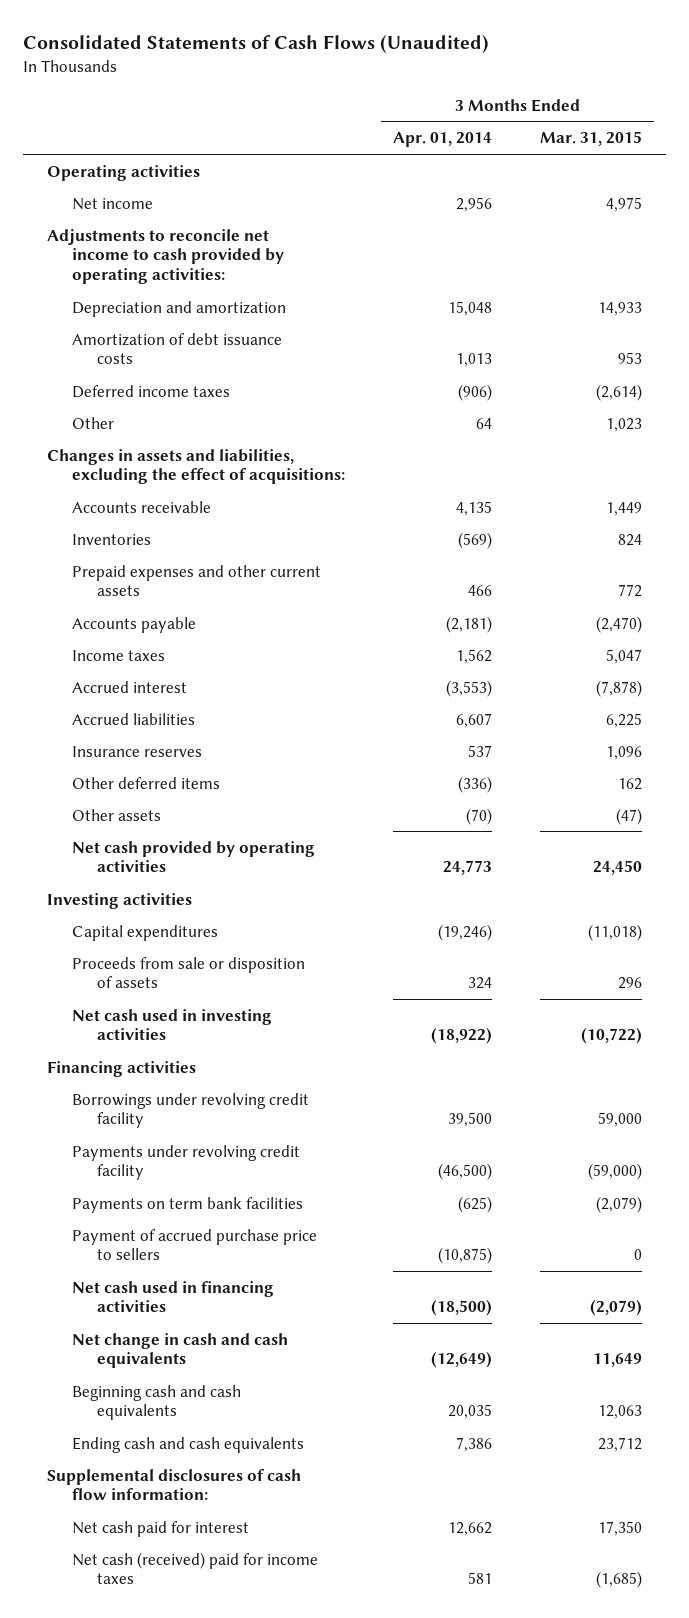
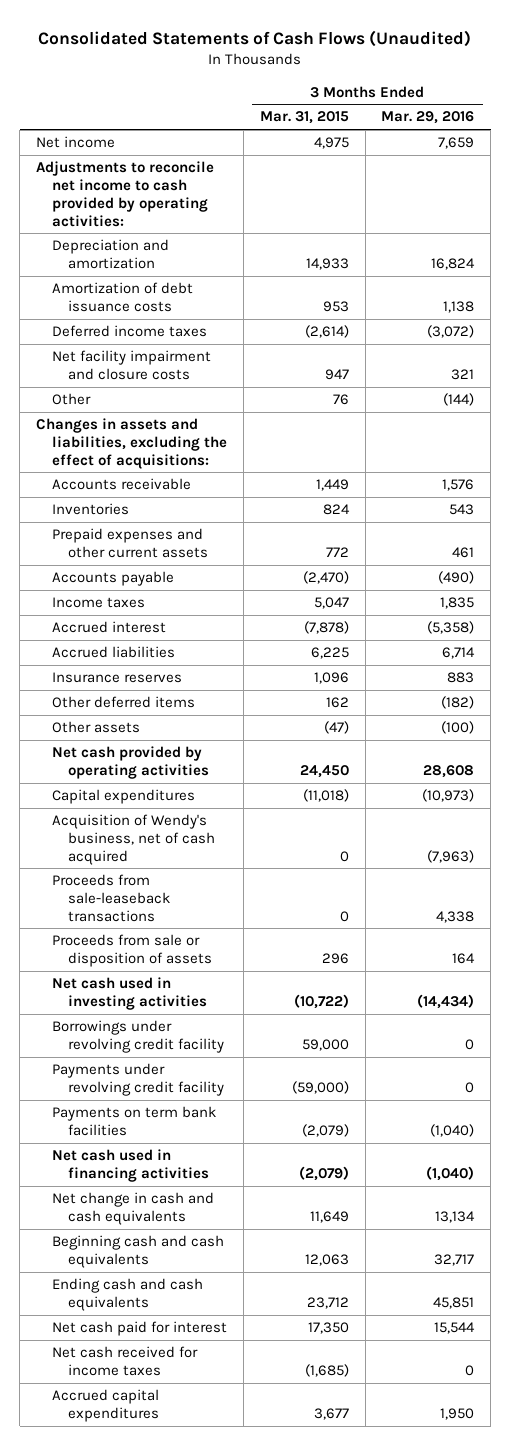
- | 3 Months Ended Apr. 01, 2014 | 3 Months Ended Mar. 31, 2015
+ | 3 Months Ended Mar. 31, 2015 | 3 Months Ended Mar. 29, 2016
- Operating activities
- Other | 64 | 1,023
+ Net facility impairment and closure costs | 947 | 321
+ Other | 76 | (144)
- Investing activities
+ Acquisition of Wendy's business, net of cash acquired | 0 | (7,963)
+ Proceeds from sale-leaseback transactions | 0 | 4,338
- Financing activities
- Payment of accrued purchase price to sellers | (10,875) | 0
- Supplemental disclosures of cash flow information:
- Net cash (received) paid for income taxes | 581 | (1,685)
+ Net cash received for income taxes | (1,685) | 0
+ Accrued capital expenditures | 3,677 | 1,950

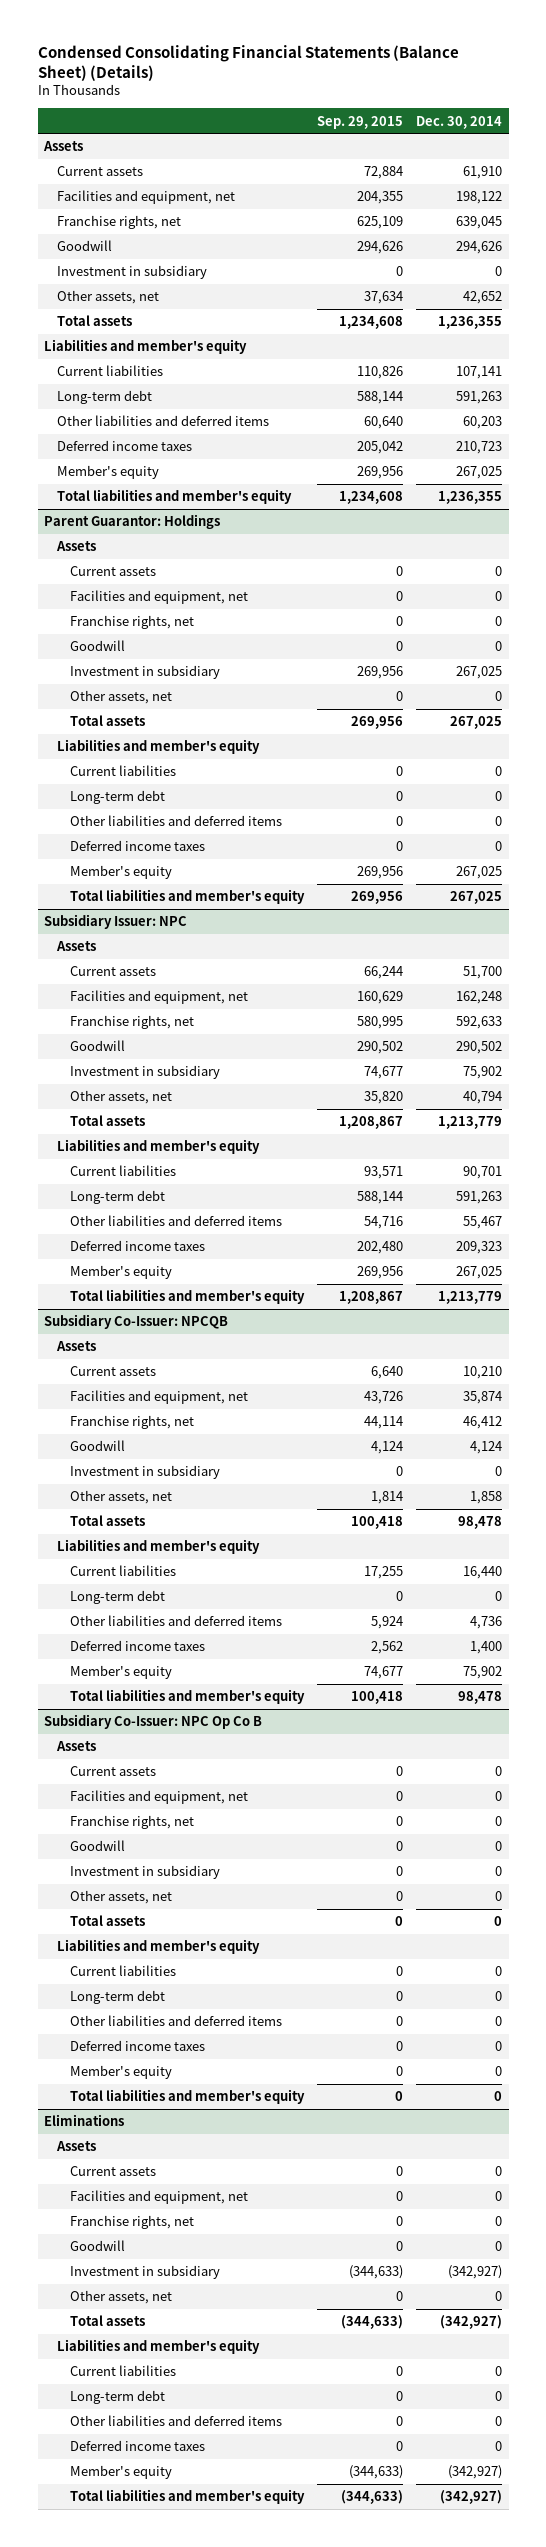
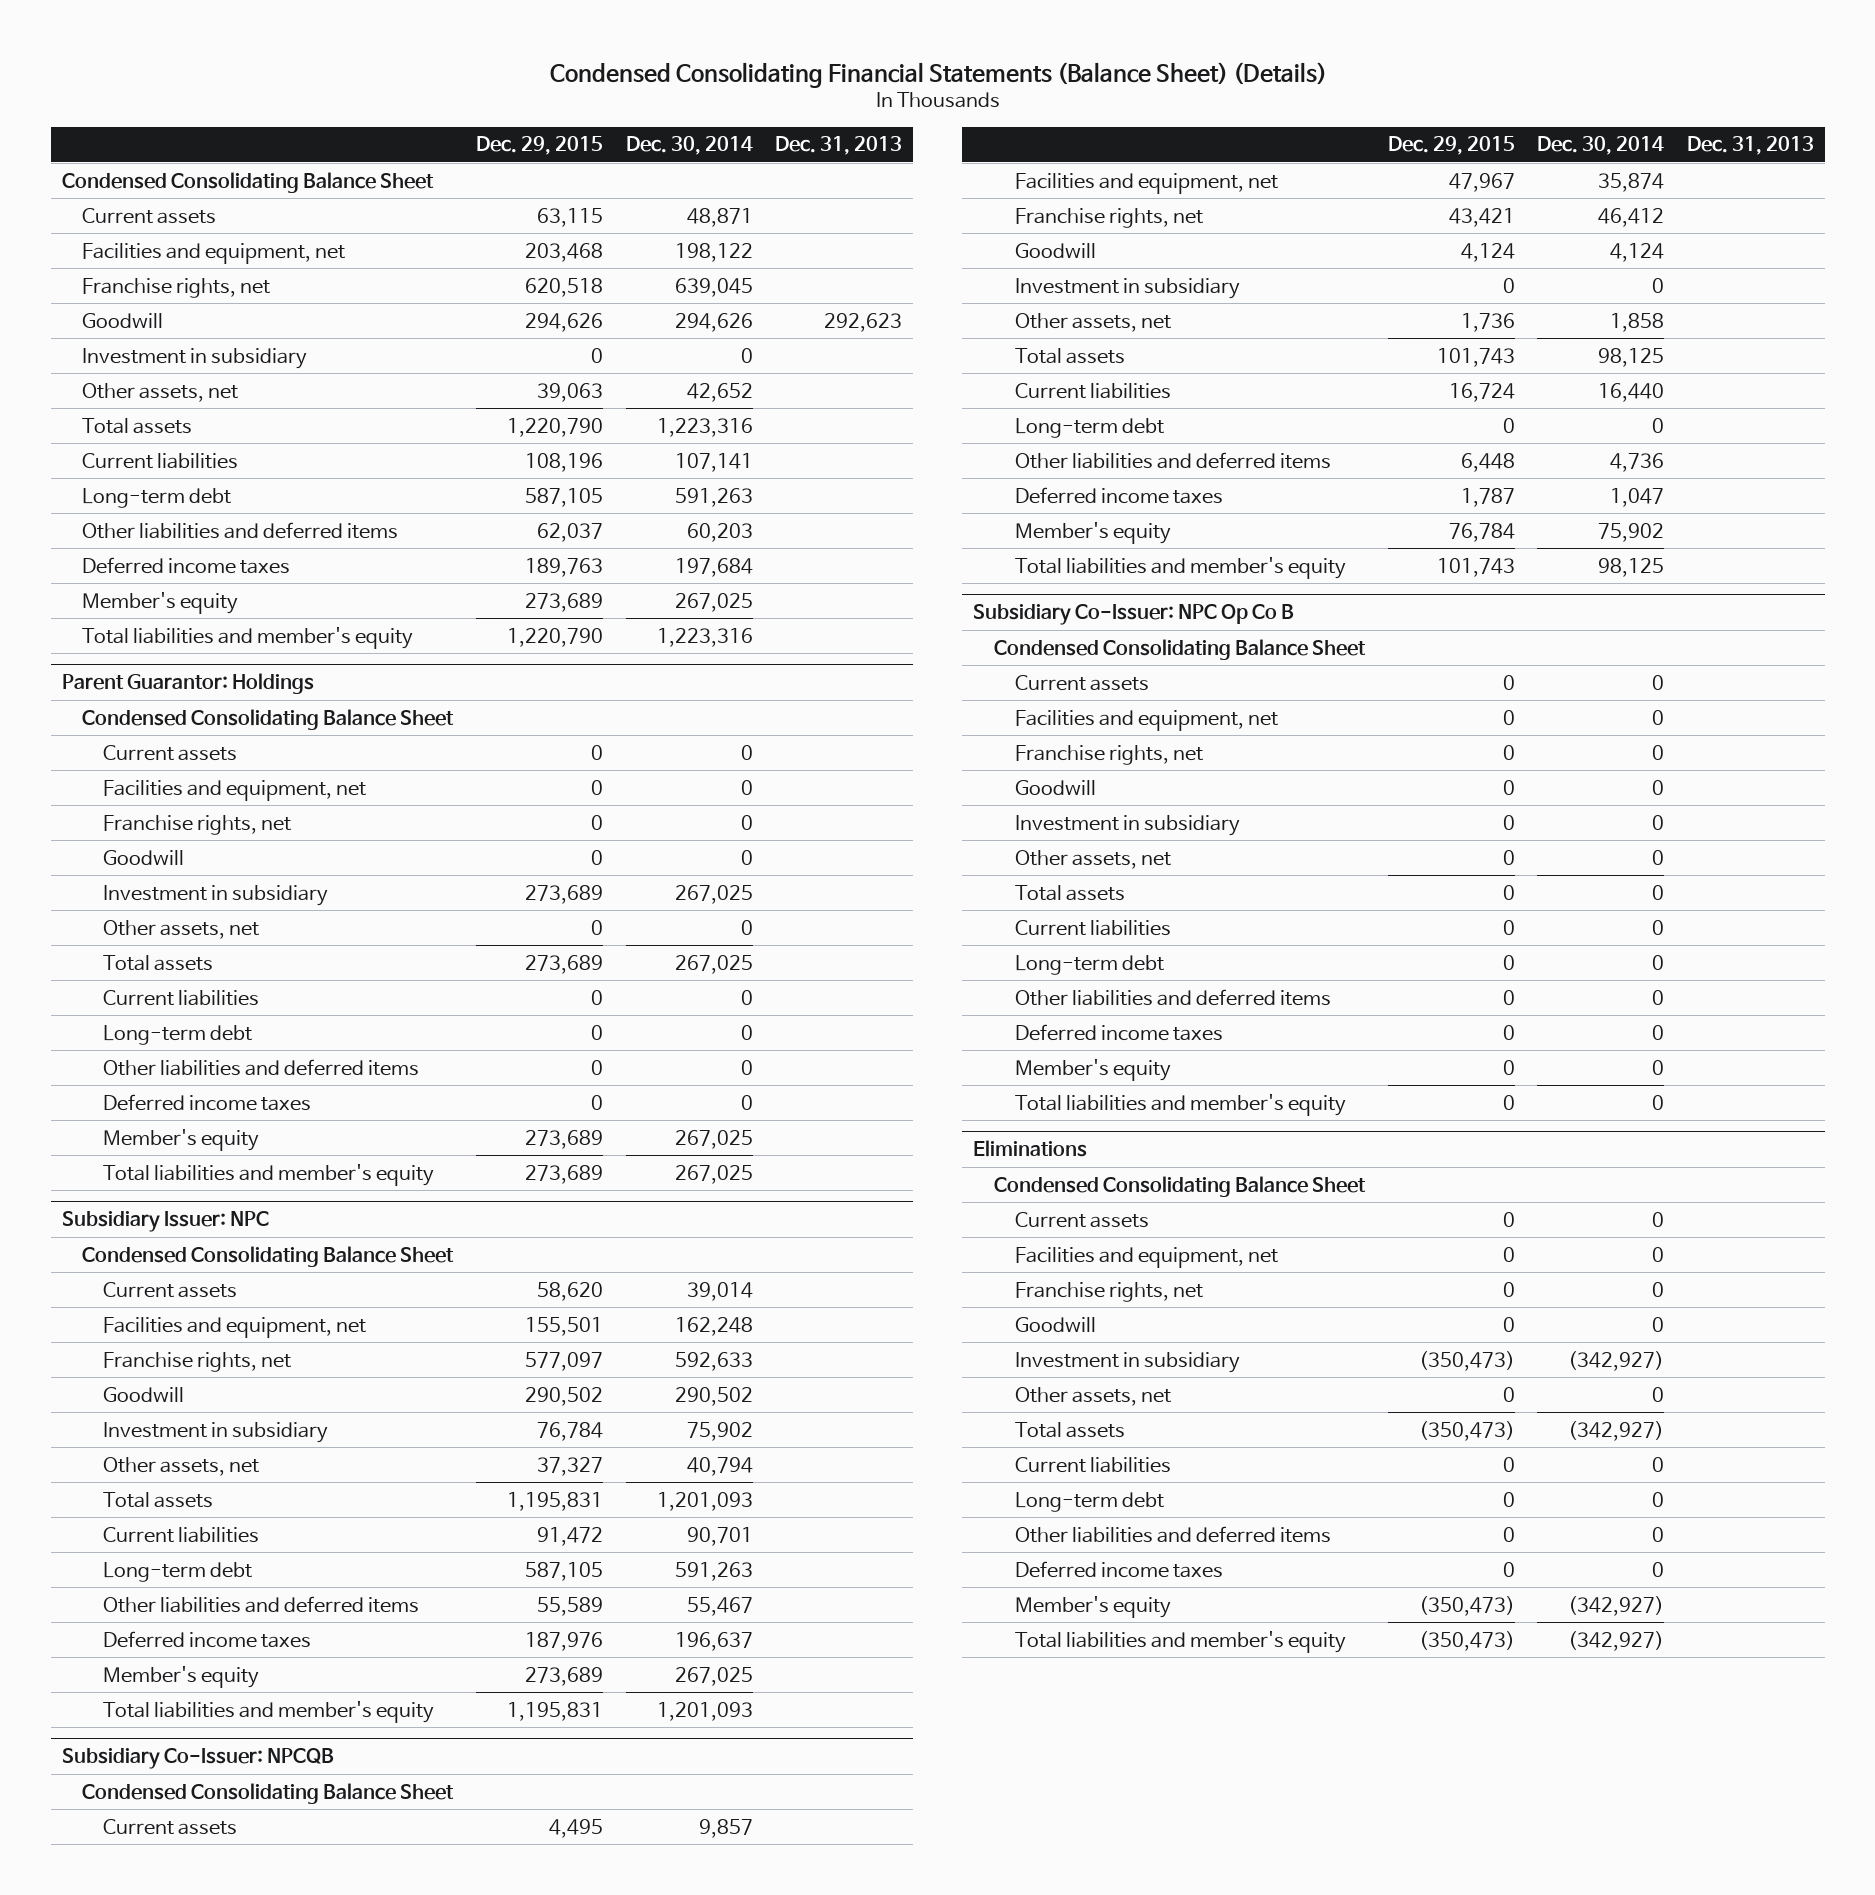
- | Sep. 29, 2015 | Dec. 30, 2014
+ | Dec. 29, 2015 | Dec. 30, 2014 | Dec. 31, 2013
- Assets
- Current assets | 72,884 | 61,910
+ Condensed Consolidating Balance Sheet
+ Current assets | 63,115 | 48,871 |
- Total assets | 1,234,608 | 1,236,355
- Liabilities and member's equity
+ Total assets | 1,220,790 | 1,223,316 |
- Deferred income taxes | 205,042 | 210,723
+ Deferred income taxes | 189,763 | 197,684 |
- Total liabilities and member's equity | 1,234,608 | 1,236,355
+ Total liabilities and member's equity | 1,220,790 | 1,223,316 |
@ Parent Guarantor: Holdings
- Assets
+ Condensed Consolidating Balance Sheet
- Liabilities and member's equity
@ Subsidiary Issuer: NPC
- Assets
- Current assets | 66,244 | 51,700
+ Condensed Consolidating Balance Sheet
+ Current assets | 58,620 | 39,014 |
- Total assets | 1,208,867 | 1,213,779
- Liabilities and member's equity
+ Total assets | 1,195,831 | 1,201,093 |
- Deferred income taxes | 202,480 | 209,323
+ Deferred income taxes | 187,976 | 196,637 |
- Total liabilities and member's equity | 1,208,867 | 1,213,779
+ Total liabilities and member's equity | 1,195,831 | 1,201,093 |
@ Subsidiary Co-Issuer: NPCQB
- Assets
- Current assets | 6,640 | 10,210
+ Condensed Consolidating Balance Sheet
+ Current assets | 4,495 | 9,857 |
- Total assets | 100,418 | 98,478
- Liabilities and member's equity
+ Total assets | 101,743 | 98,125 |
- Deferred income taxes | 2,562 | 1,400
+ Deferred income taxes | 1,787 | 1,047 |
- Total liabilities and member's equity | 100,418 | 98,478
+ Total liabilities and member's equity | 101,743 | 98,125 |
@ Subsidiary Co-Issuer: NPC Op Co B
- Assets
+ Condensed Consolidating Balance Sheet
- Liabilities and member's equity
@ Eliminations
- Assets
+ Condensed Consolidating Balance Sheet
- Liabilities and member's equity

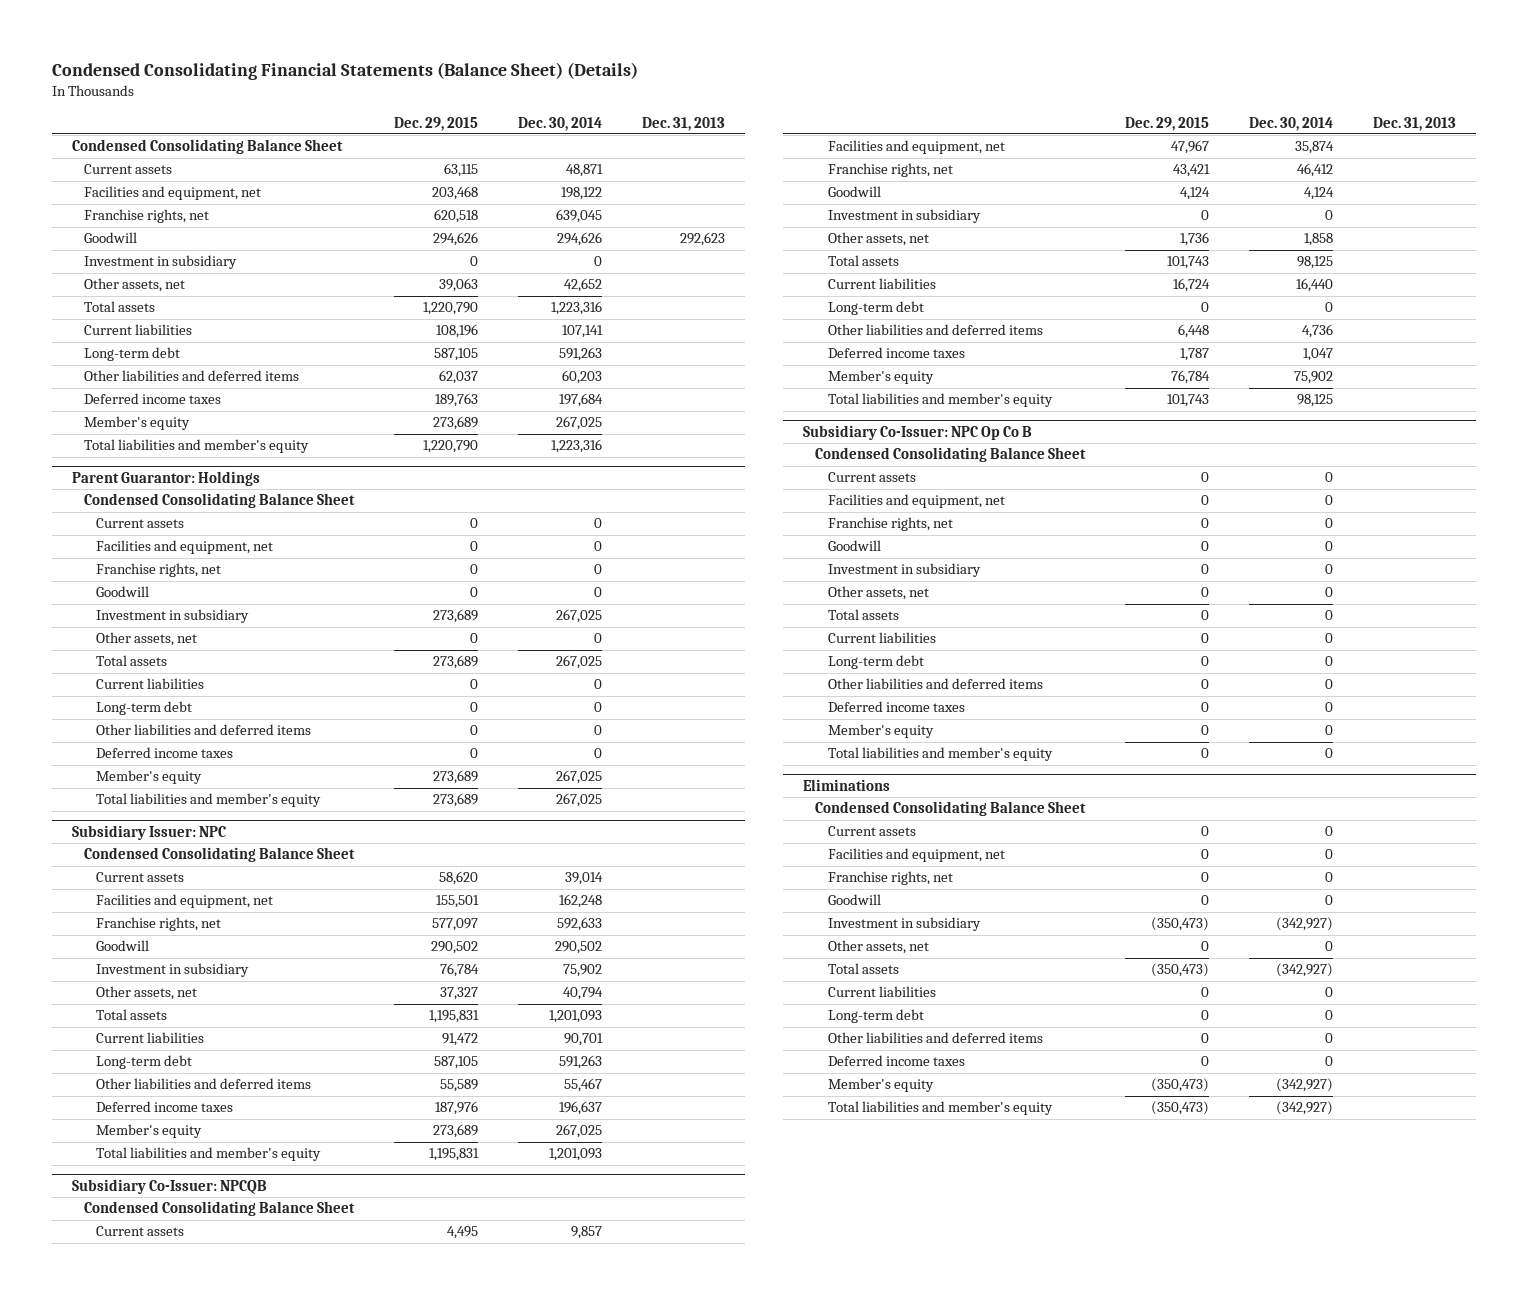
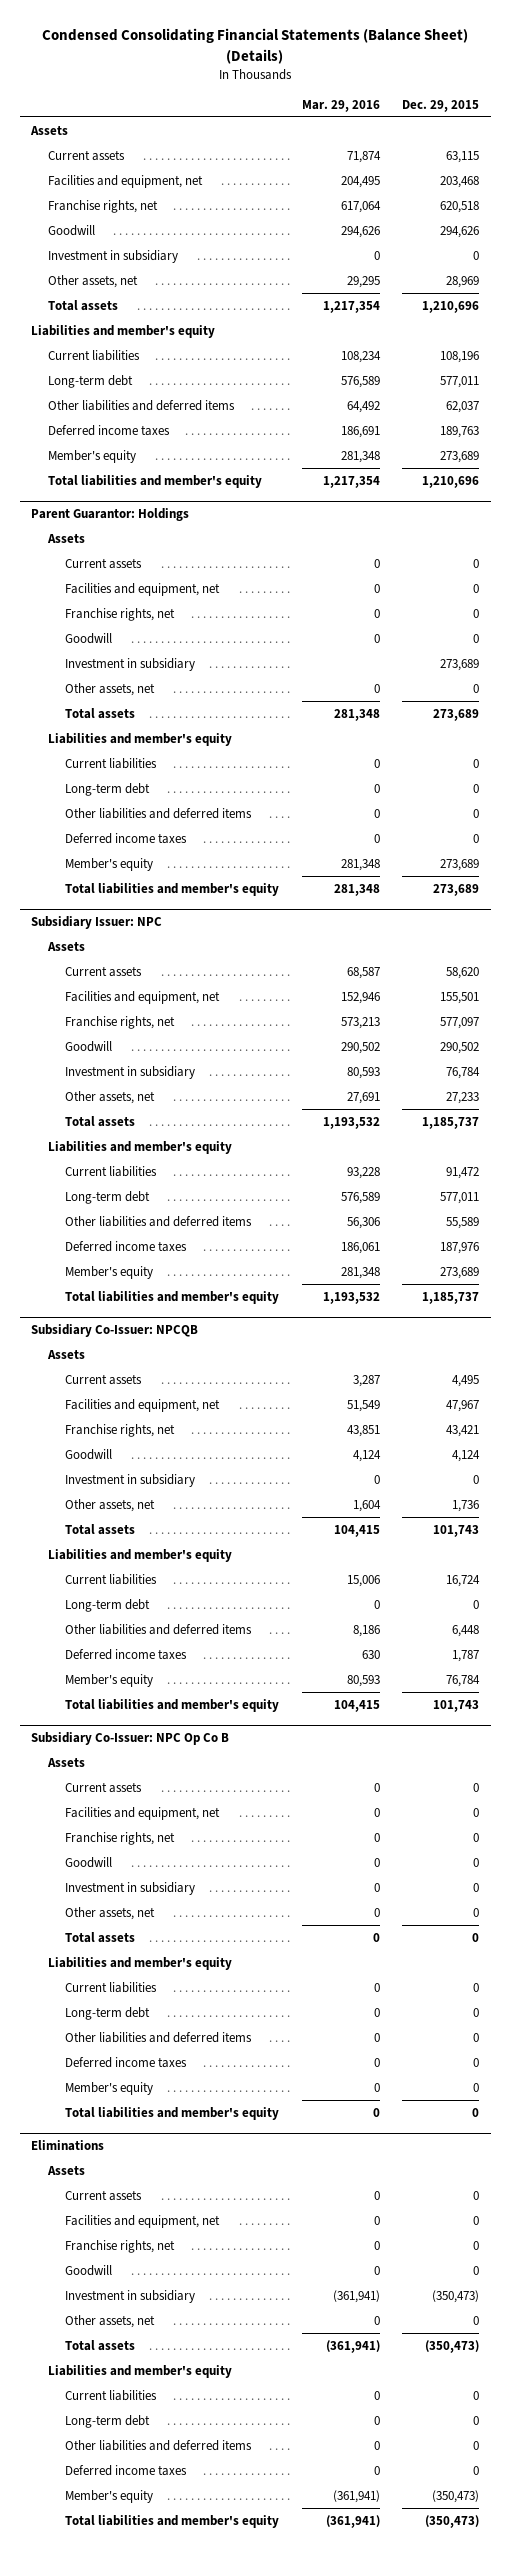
- | Dec. 29, 2015 | Dec. 30, 2014 | Dec. 31, 2013
+ | Mar. 29, 2016 | Dec. 29, 2015
- Condensed Consolidating Balance Sheet
+ Assets
- Other assets, net | 39,063 | 42,652 |
- Total assets | 1,220,790 | 1,223,316 |
+ Other assets, net | 29,295 | 28,969
+ Total assets | 1,217,354 | 1,210,696
+ Liabilities and member's equity
- Long-term debt | 587,105 | 591,263 |
+ Long-term debt | 576,589 | 577,011
- Total liabilities and member's equity | 1,220,790 | 1,223,316 |
+ Total liabilities and member's equity | 1,217,354 | 1,210,696
@ Parent Guarantor: Holdings
- Condensed Consolidating Balance Sheet
+ Assets
+ Liabilities and member's equity
@ Subsidiary Issuer: NPC
- Condensed Consolidating Balance Sheet
+ Assets
- Other assets, net | 37,327 | 40,794 |
- Total assets | 1,195,831 | 1,201,093 |
+ Other assets, net | 27,691 | 27,233
+ Total assets | 1,193,532 | 1,185,737
+ Liabilities and member's equity
- Long-term debt | 587,105 | 591,263 |
+ Long-term debt | 576,589 | 577,011
- Total liabilities and member's equity | 1,195,831 | 1,201,093 |
+ Total liabilities and member's equity | 1,193,532 | 1,185,737
@ Subsidiary Co-Issuer: NPCQB
- Condensed Consolidating Balance Sheet
+ Assets
+ Liabilities and member's equity
@ Subsidiary Co-Issuer: NPC Op Co B
- Condensed Consolidating Balance Sheet
+ Assets
+ Liabilities and member's equity
@ Eliminations
- Condensed Consolidating Balance Sheet
+ Assets
+ Liabilities and member's equity

